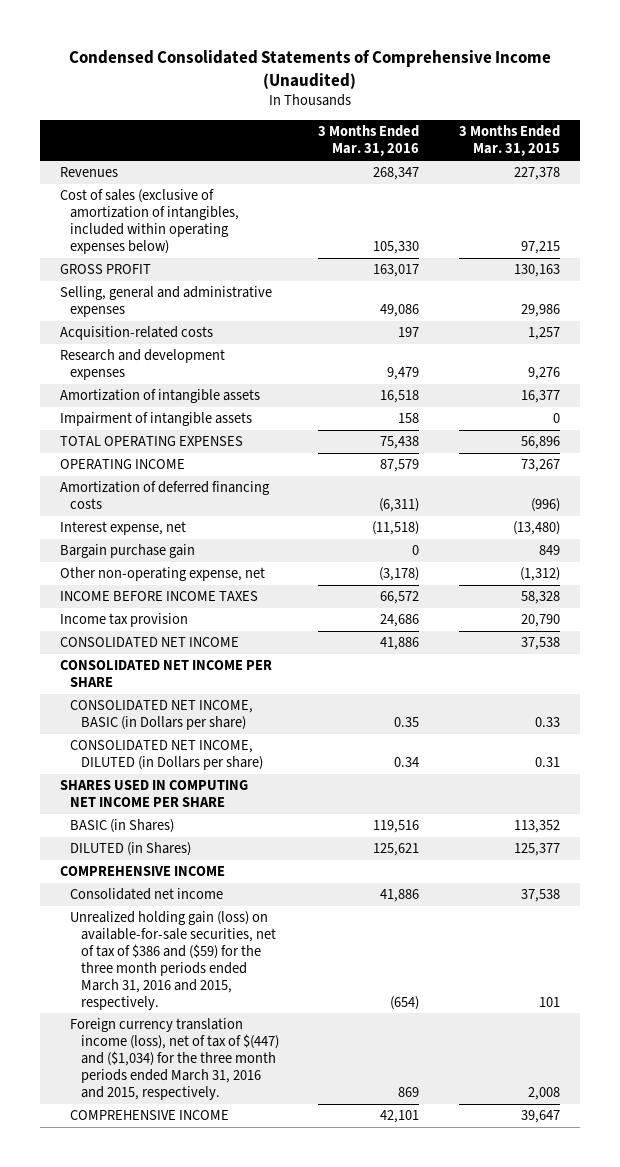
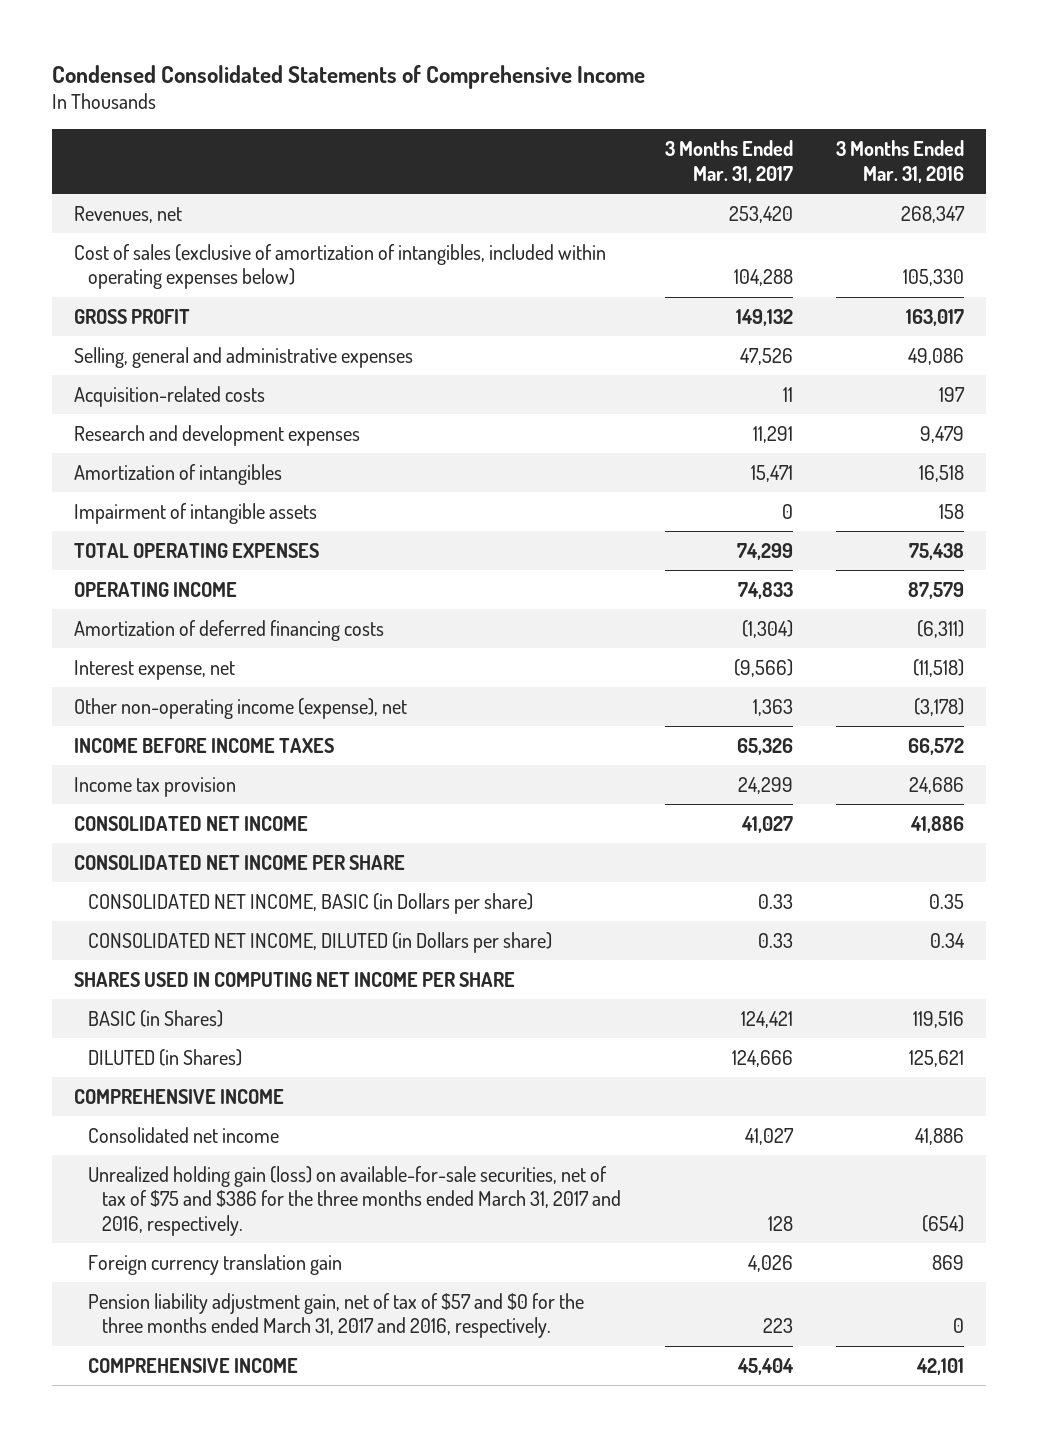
- Condensed Consolidated Statements of Comprehensive Income (Unaudited)
+ Condensed Consolidated Statements of Comprehensive Income
- | 3 Months Ended Mar. 31, 2016 | 3 Months Ended Mar. 31, 2015
+ | 3 Months Ended Mar. 31, 2017 | 3 Months Ended Mar. 31, 2016
- Revenues | 268,347 | 227,378
+ Revenues, net | 253,420 | 268,347
- Amortization of intangible assets | 16,518 | 16,377
+ Amortization of intangibles | 15,471 | 16,518
- Bargain purchase gain | 0 | 849
- Other non-operating expense, net | (3,178) | (1,312)
+ Other non-operating income (expense), net | 1,363 | (3,178)
- Unrealized holding gain (loss) on available-for-sale securities, net of tax of $386 and ($59) for the three month periods ended March 31, 2016 and 2015, respectively. | (654) | 101
- Foreign currency translation income (loss), net of tax of $(447) and ($1,034) for the three month periods ended March 31, 2016 and 2015, respectively. | 869 | 2,008
+ Unrealized holding gain (loss) on available-for-sale securities, net of tax of $75 and $386 for the three months ended March 31, 2017 and 2016, respectively. | 128 | (654)
+ Foreign currency translation gain | 4,026 | 869
+ Pension liability adjustment gain, net of tax of $57 and $0 for the three months ended March 31, 2017 and 2016, respectively. | 223 | 0

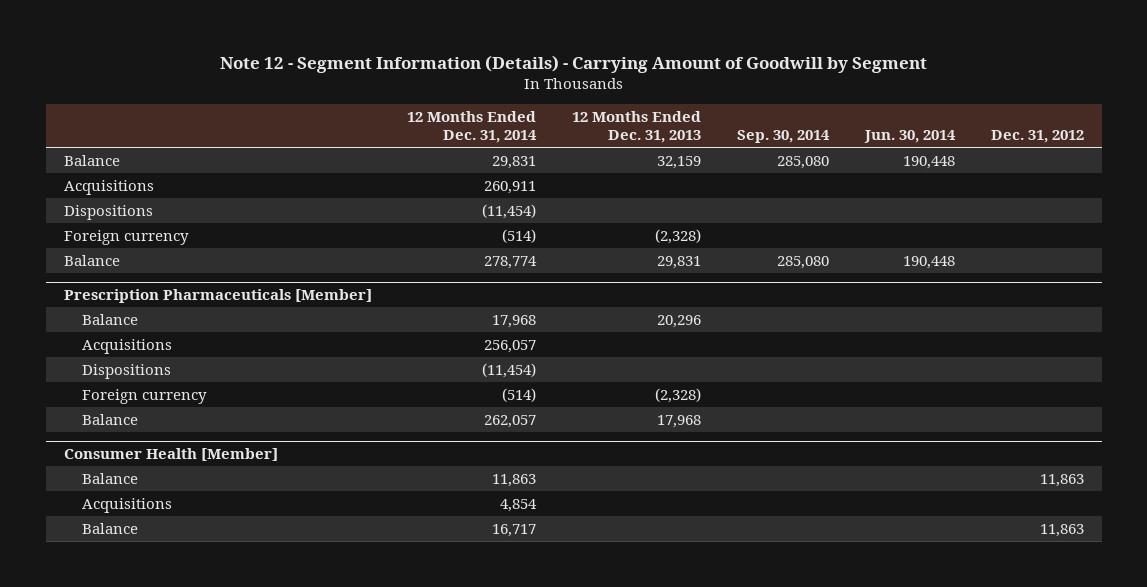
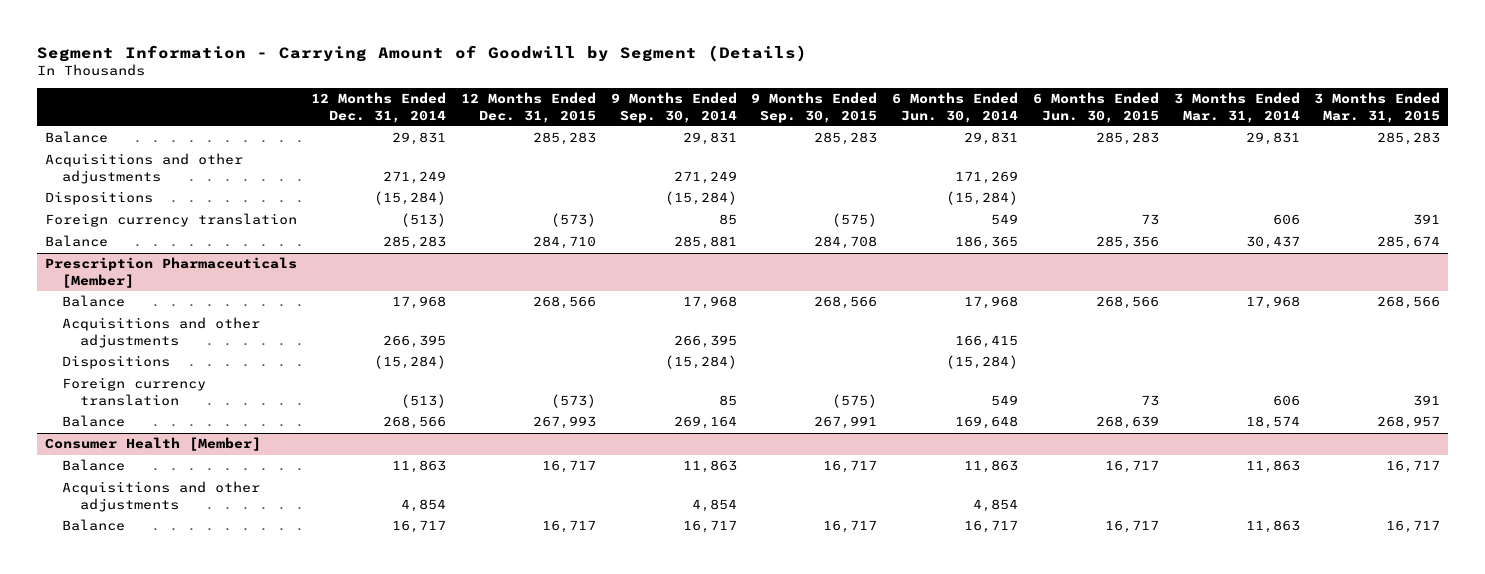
- Note 12 - Segment Information (Details) - Carrying Amount of Goodwill by Segment
+ Segment Information - Carrying Amount of Goodwill by Segment (Details)
- | 12 Months Ended Dec. 31, 2014 | 12 Months Ended Dec. 31, 2013 | Sep. 30, 2014 | Jun. 30, 2014 | Dec. 31, 2012
+ | 12 Months Ended Dec. 31, 2014 | 12 Months Ended Dec. 31, 2015 | 9 Months Ended Sep. 30, 2014 | 9 Months Ended Sep. 30, 2015 | 6 Months Ended Jun. 30, 2014 | 6 Months Ended Jun. 30, 2015 | 3 Months Ended Mar. 31, 2014 | 3 Months Ended Mar. 31, 2015
- Acquisitions | 260,911 | | | |
- Dispositions | (11,454) | | | |
- Foreign currency | (514) | (2,328) | | |
- Balance | 278,774 | 29,831 | 285,080 | 190,448 |
+ Acquisitions and other adjustments | 271,249 | | 271,249 | | 171,269 | | |
+ Dispositions | (15,284) | | (15,284) | | (15,284) | | |
+ Foreign currency translation | (513) | (573) | 85 | (575) | 549 | 73 | 606 | 391
+ Balance | 285,283 | 284,710 | 285,881 | 284,708 | 186,365 | 285,356 | 30,437 | 285,674
@ Prescription Pharmaceuticals [Member]
- Acquisitions | 256,057 | | | |
- Dispositions | (11,454) | | | |
- Foreign currency | (514) | (2,328) | | |
- Balance | 262,057 | 17,968 | | |
+ Acquisitions and other adjustments | 266,395 | | 266,395 | | 166,415 | | |
+ Dispositions | (15,284) | | (15,284) | | (15,284) | | |
+ Foreign currency translation | (513) | (573) | 85 | (575) | 549 | 73 | 606 | 391
+ Balance | 268,566 | 267,993 | 269,164 | 267,991 | 169,648 | 268,639 | 18,574 | 268,957
@ Consumer Health [Member]
- Acquisitions | 4,854 | | | |
+ Acquisitions and other adjustments | 4,854 | | 4,854 | | 4,854 | | |

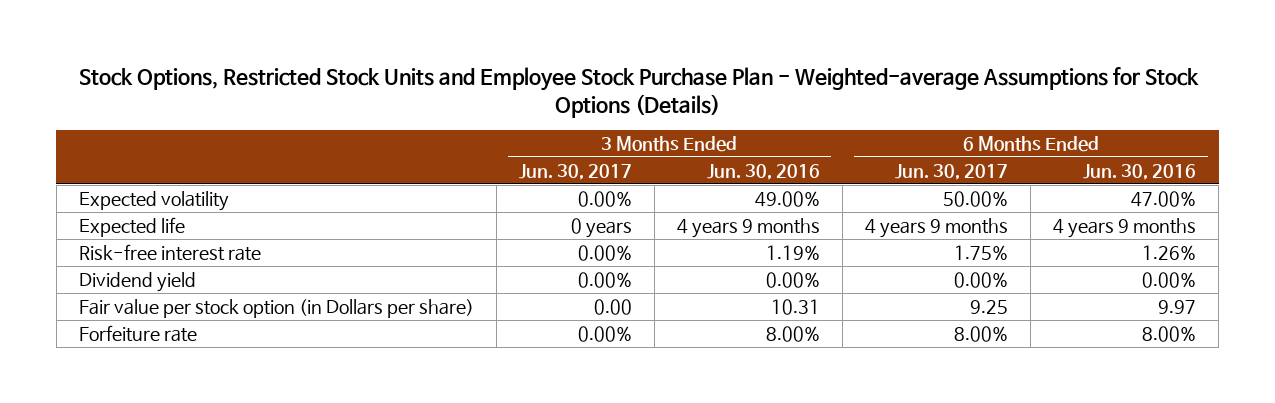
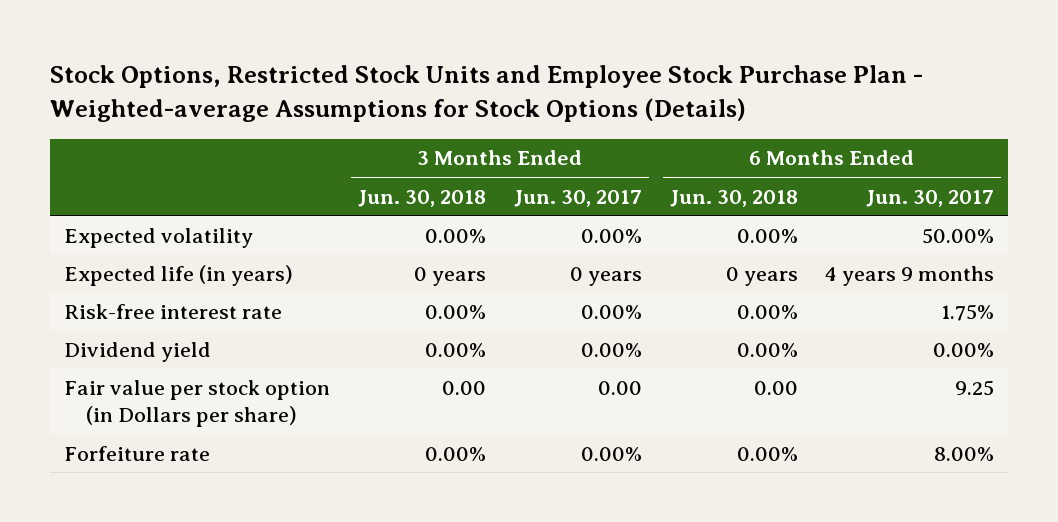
- | 3 Months Ended Jun. 30, 2017 | 3 Months Ended Jun. 30, 2016 | 6 Months Ended Jun. 30, 2017 | 6 Months Ended Jun. 30, 2016
+ | 3 Months Ended Jun. 30, 2018 | 3 Months Ended Jun. 30, 2017 | 6 Months Ended Jun. 30, 2018 | 6 Months Ended Jun. 30, 2017
- Expected life | 0 years | 4 years 9 months | 4 years 9 months | 4 years 9 months
+ Expected life (in years) | 0 years | 0 years | 0 years | 4 years 9 months

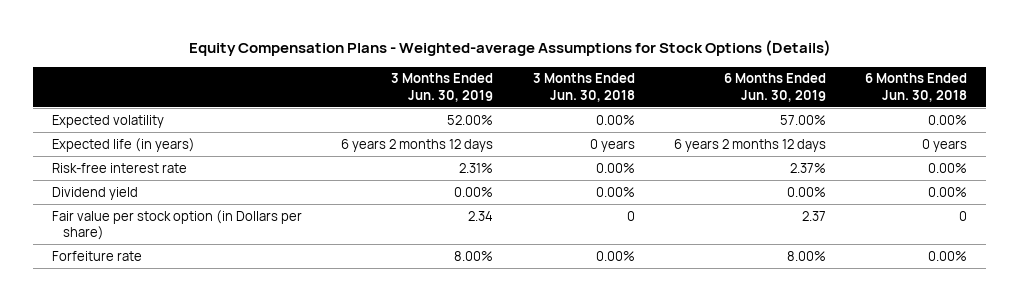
- Stock Options, Restricted Stock Units and Employee Stock Purchase Plan - Weighted-average Assumptions for Stock Options (Details)
+ Equity Compensation Plans - Weighted-average Assumptions for Stock Options (Details)
- | 3 Months Ended Jun. 30, 2018 | 3 Months Ended Jun. 30, 2017 | 6 Months Ended Jun. 30, 2018 | 6 Months Ended Jun. 30, 2017
+ | 3 Months Ended Jun. 30, 2019 | 3 Months Ended Jun. 30, 2018 | 6 Months Ended Jun. 30, 2019 | 6 Months Ended Jun. 30, 2018
- Fair value per stock option (in Dollars per share) | 0.00 | 0.00 | 0.00 | 9.25
+ Fair value per stock option (in Dollars per share) | 2.34 | 0 | 2.37 | 0

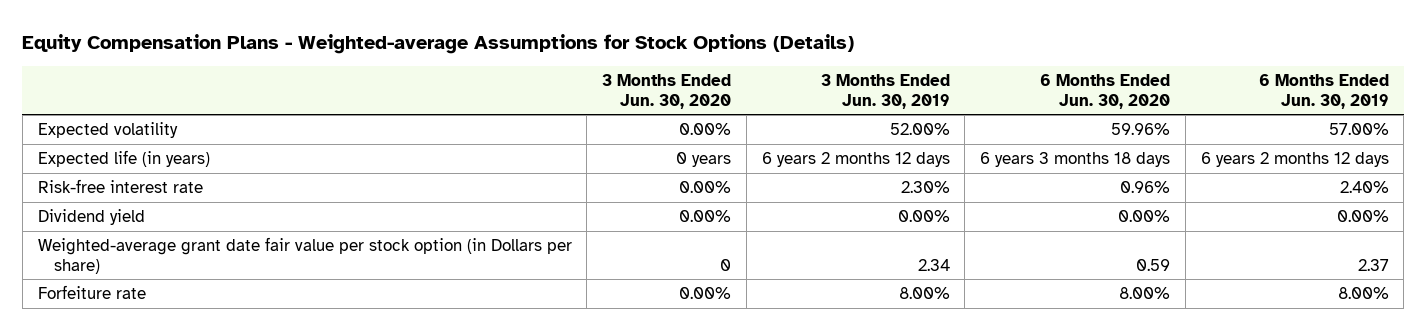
- | 3 Months Ended Jun. 30, 2019 | 3 Months Ended Jun. 30, 2018 | 6 Months Ended Jun. 30, 2019 | 6 Months Ended Jun. 30, 2018
+ | 3 Months Ended Jun. 30, 2020 | 3 Months Ended Jun. 30, 2019 | 6 Months Ended Jun. 30, 2020 | 6 Months Ended Jun. 30, 2019
- Risk-free interest rate | 2.31% | 0.00% | 2.37% | 0.00%
+ Risk-free interest rate | 0.00% | 2.30% | 0.96% | 2.40%
- Fair value per stock option (in Dollars per share) | 2.34 | 0 | 2.37 | 0
+ Weighted-average grant date fair value per stock option (in Dollars per share) | 0 | 2.34 | 0.59 | 2.37

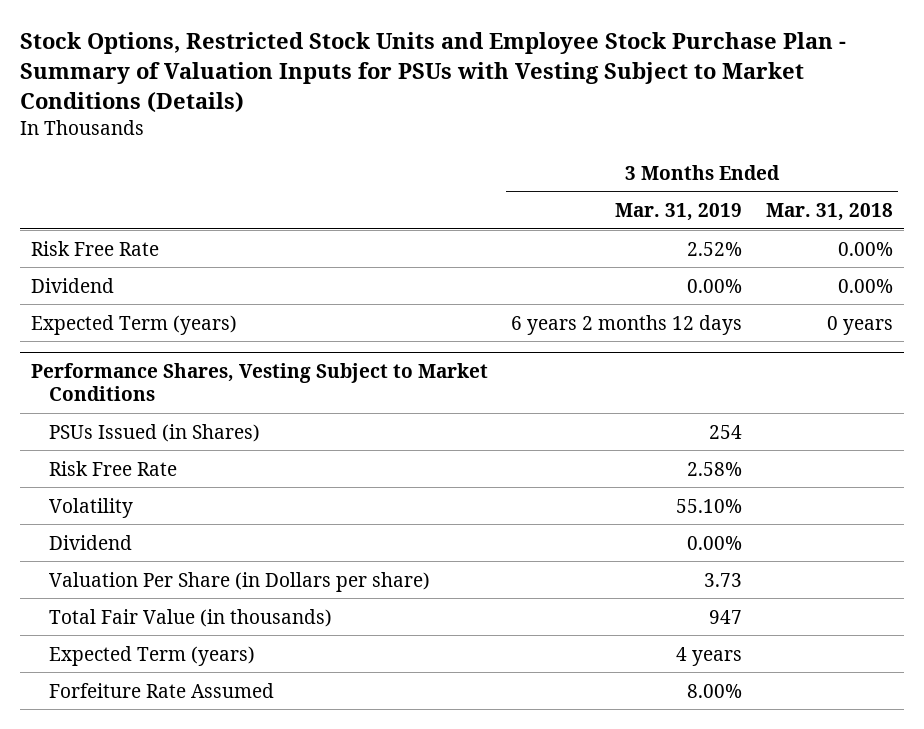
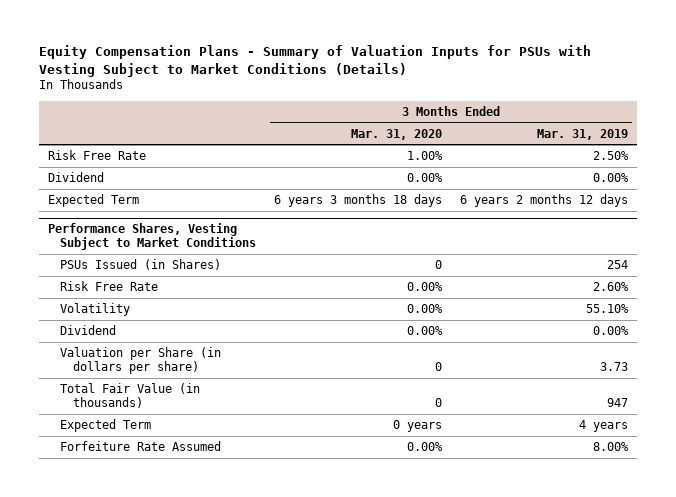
- Stock Options, Restricted Stock Units and Employee Stock Purchase Plan - Summary of Valuation Inputs for PSUs with Vesting Subject to Market Conditions (Details)
+ Equity Compensation Plans - Summary of Valuation Inputs for PSUs with Vesting Subject to Market Conditions (Details)
- | 3 Months Ended Mar. 31, 2019 | 3 Months Ended Mar. 31, 2018
+ | 3 Months Ended Mar. 31, 2020 | 3 Months Ended Mar. 31, 2019
- Risk Free Rate | 2.52% | 0.00%
+ Risk Free Rate | 1.00% | 2.50%
- Expected Term (years) | 6 years 2 months 12 days | 0 years
+ Expected Term | 6 years 3 months 18 days | 6 years 2 months 12 days
@ Performance Shares, Vesting Subject to Market Conditions
- Risk Free Rate | 2.58% |
+ Risk Free Rate | 0.00% | 2.60%
- Valuation Per Share (in Dollars per share) | 3.73 |
+ Valuation per Share (in dollars per share) | 0 | 3.73
- Expected Term (years) | 4 years |
+ Expected Term | 0 years | 4 years

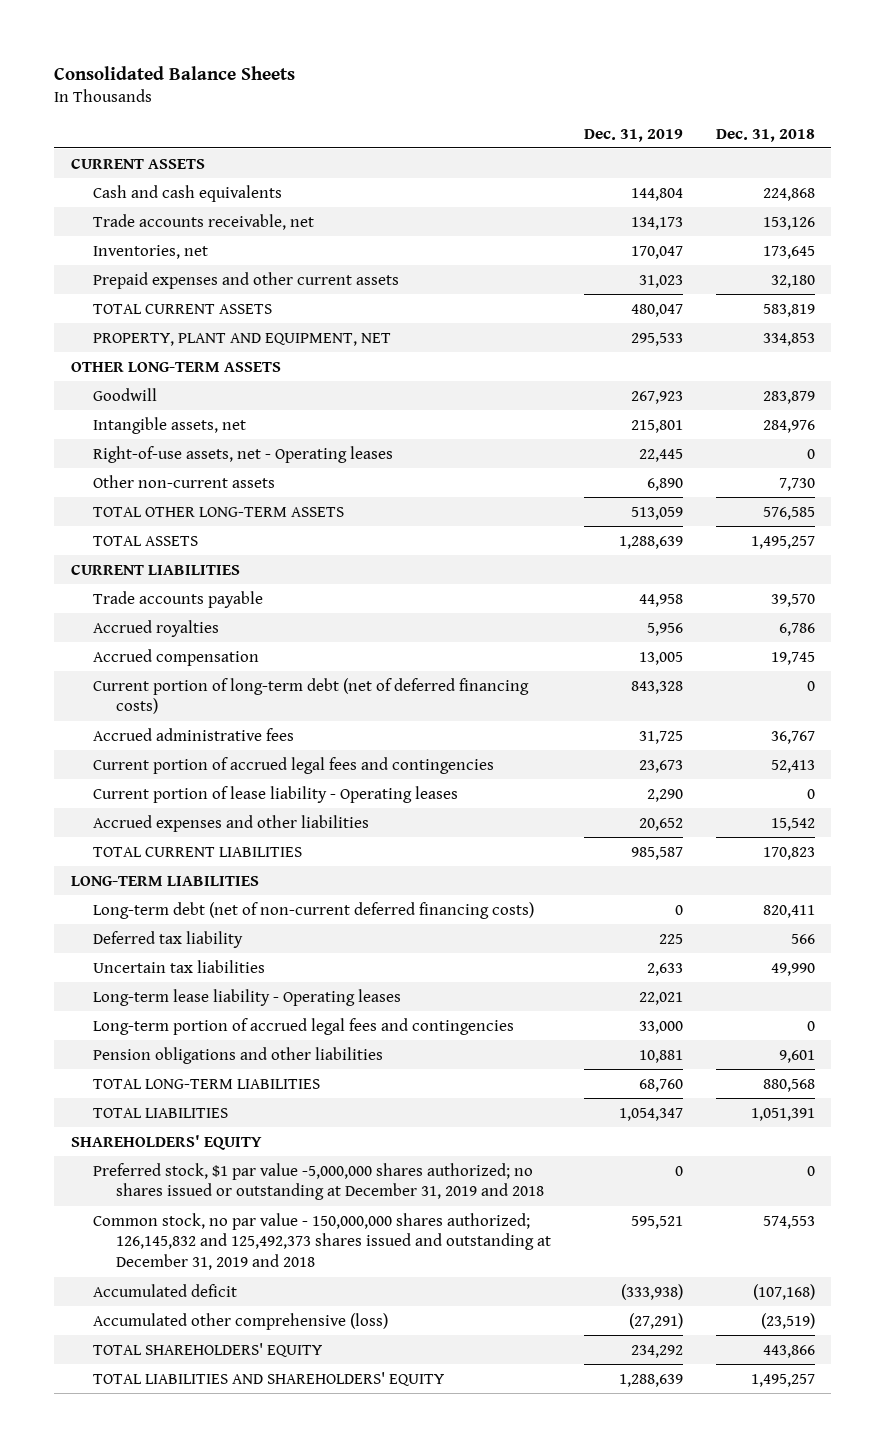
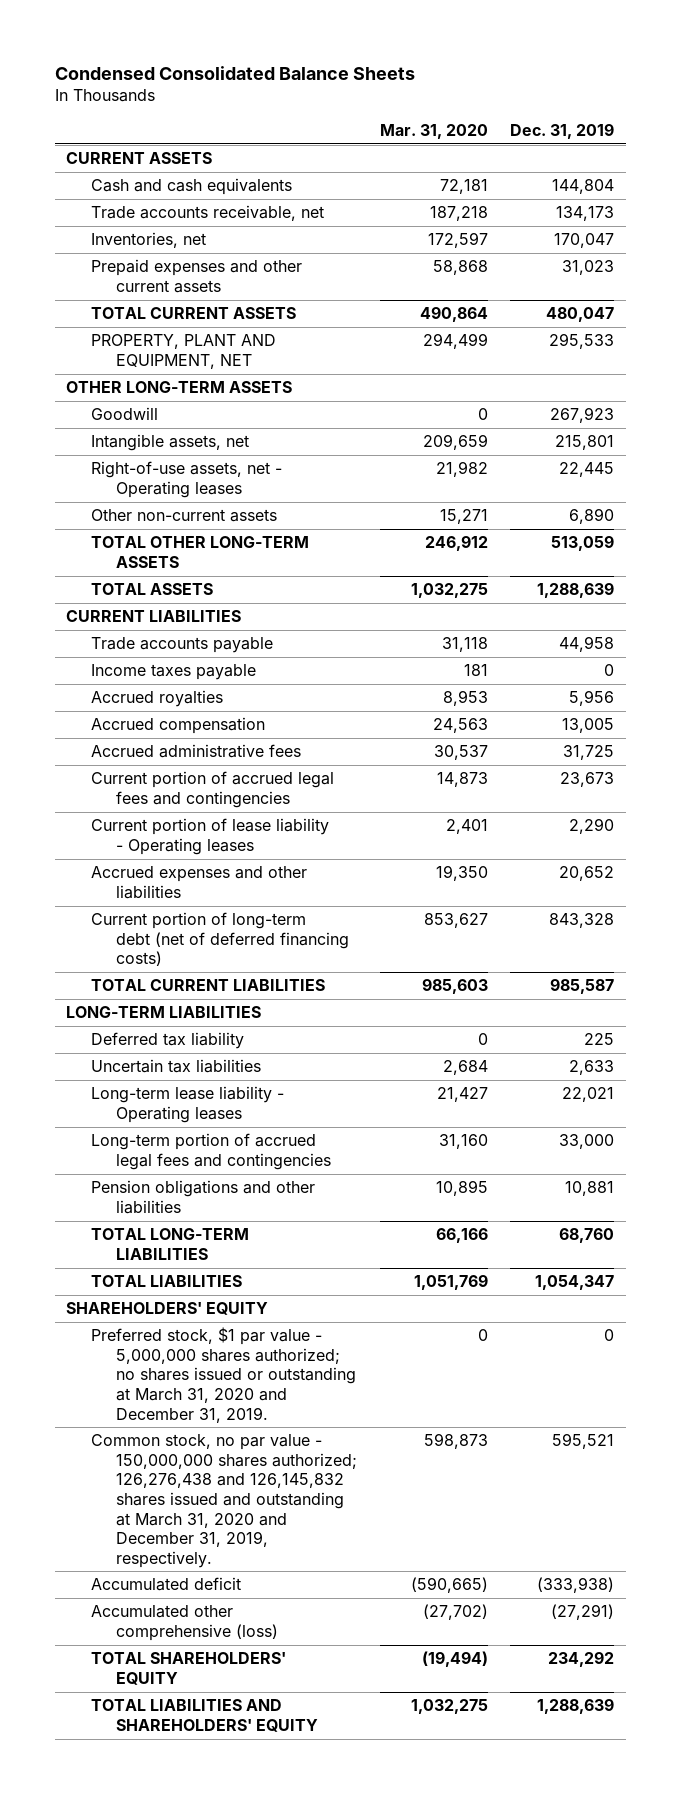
- Consolidated Balance Sheets
+ Condensed Consolidated Balance Sheets
- | Dec. 31, 2019 | Dec. 31, 2018
+ | Mar. 31, 2020 | Dec. 31, 2019
+ Income taxes payable | 181 | 0
moved down: Current portion of long-term debt (net of deferred financing costs) | 853,627 | 843,328
- Long-term debt (net of non-current deferred financing costs) | 0 | 820,411
- Preferred stock, $1 par value -5,000,000 shares authorized; no shares issued or outstanding at December 31, 2019 and 2018 | 0 | 0
- Common stock, no par value - 150,000,000 shares authorized; 126,145,832 and 125,492,373 shares issued and outstanding at December 31, 2019 and 2018 | 595,521 | 574,553
+ Preferred stock, $1 par value - 5,000,000 shares authorized; no shares issued or outstanding at March 31, 2020 and December 31, 2019. | 0 | 0
+ Common stock, no par value - 150,000,000 shares authorized; 126,276,438 and 126,145,832 shares issued and outstanding at March 31, 2020 and December 31, 2019, respectively. | 598,873 | 595,521

